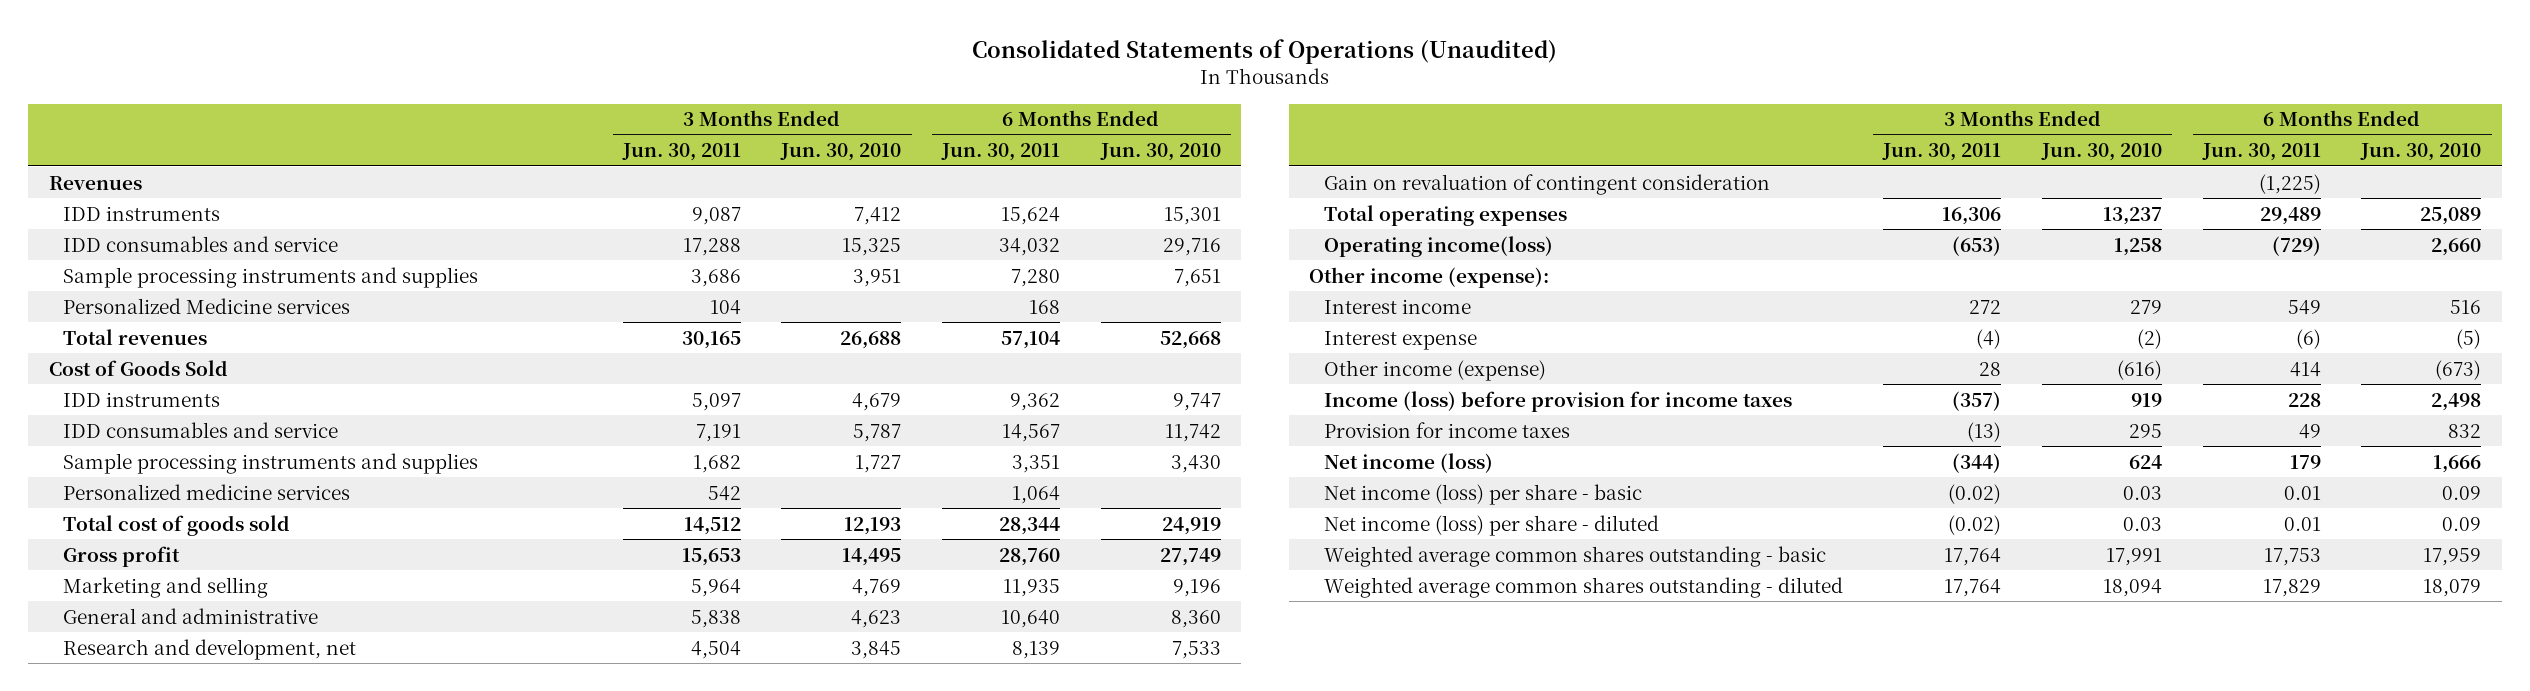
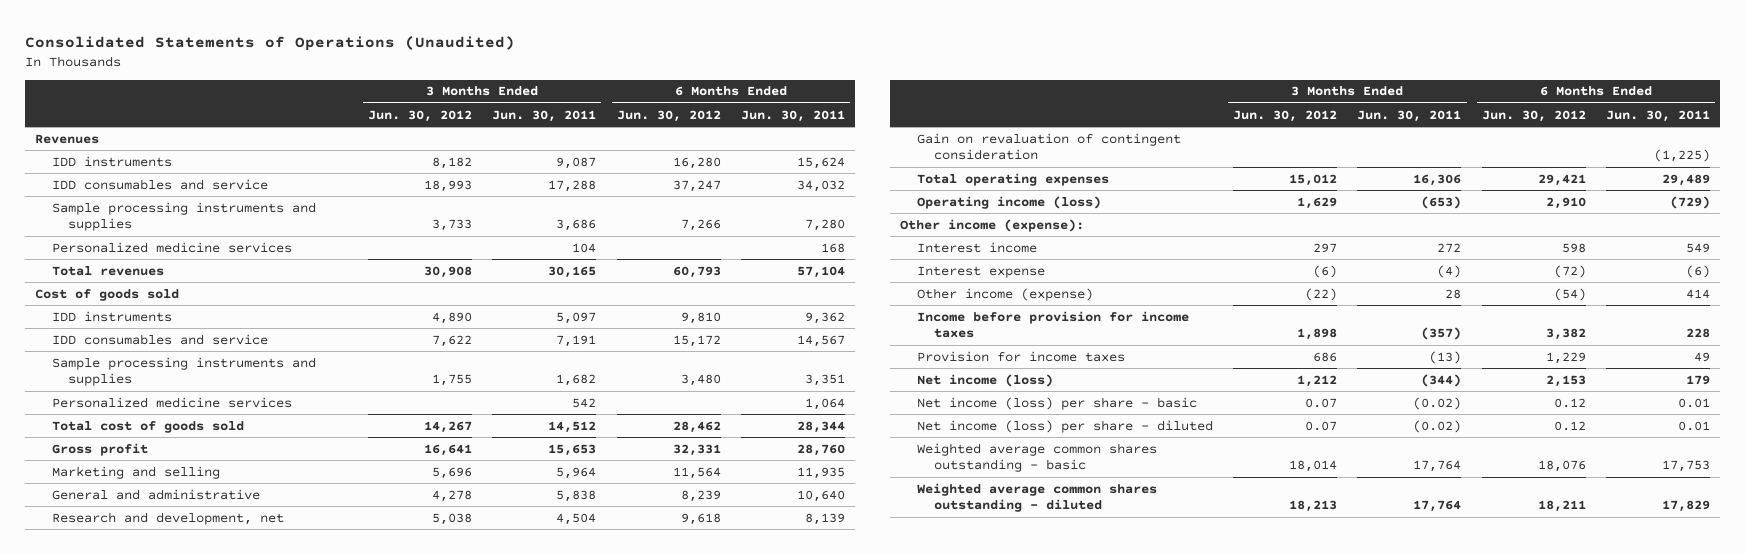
- | 3 Months Ended Jun. 30, 2011 | 3 Months Ended Jun. 30, 2010 | 6 Months Ended Jun. 30, 2011 | 6 Months Ended Jun. 30, 2010
+ | 3 Months Ended Jun. 30, 2012 | 3 Months Ended Jun. 30, 2011 | 6 Months Ended Jun. 30, 2012 | 6 Months Ended Jun. 30, 2011
- Personalized Medicine services | 104 | | 168 |
+ Personalized medicine services | | 104 | | 168
- Cost of Goods Sold
+ Cost of goods sold
- Operating income(loss) | (653) | 1,258 | (729) | 2,660
+ Operating income (loss) | 1,629 | (653) | 2,910 | (729)
- Income (loss) before provision for income taxes | (357) | 919 | 228 | 2,498
+ Income before provision for income taxes | 1,898 | (357) | 3,382 | 228

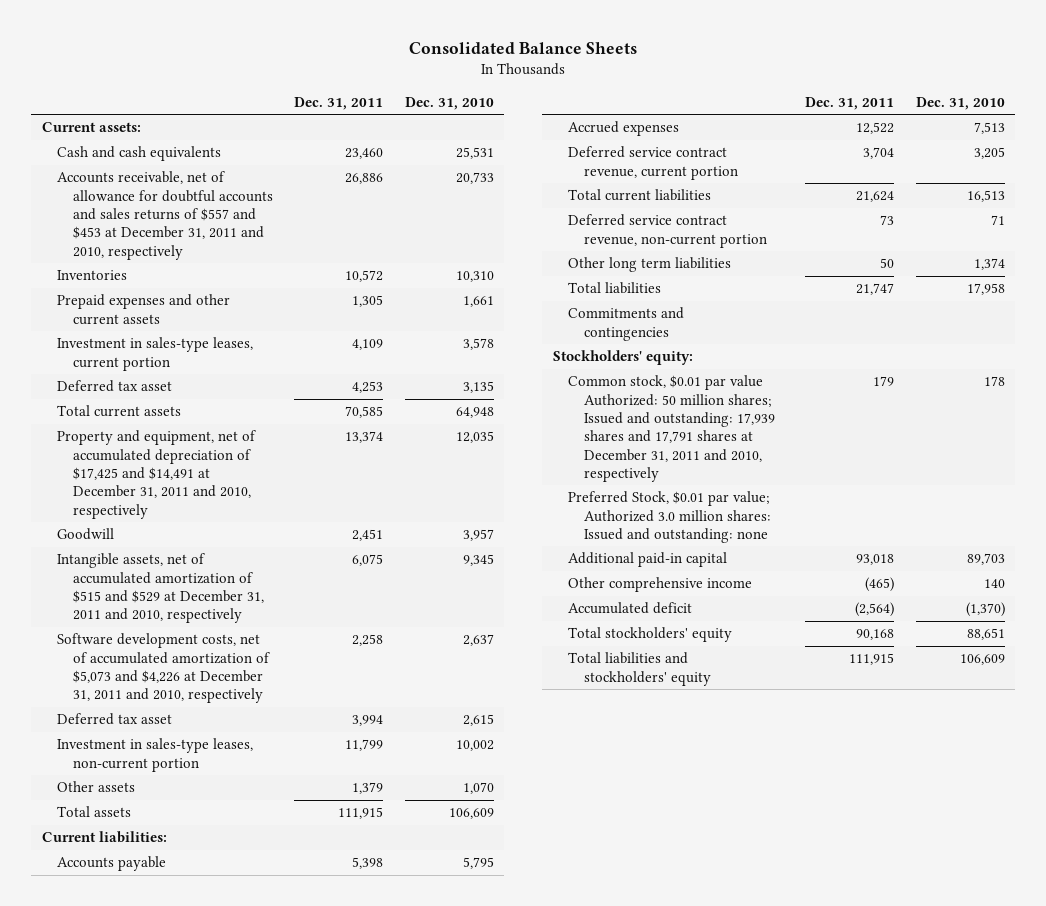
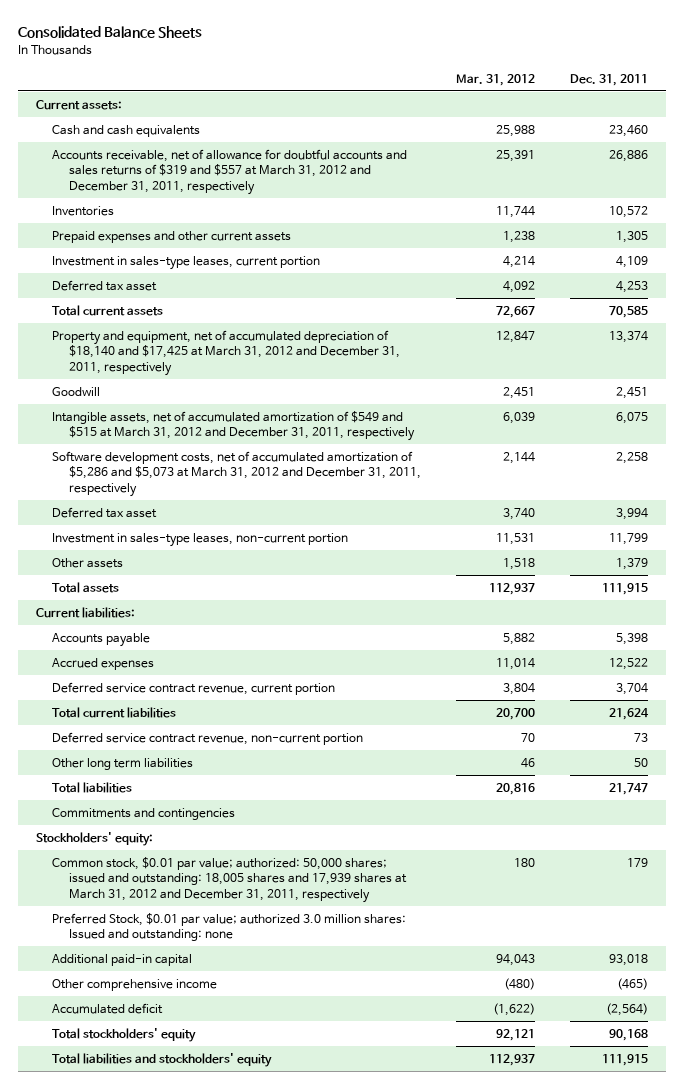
- | Dec. 31, 2011 | Dec. 31, 2010
+ | Mar. 31, 2012 | Dec. 31, 2011
- Accounts receivable, net of allowance for doubtful accounts and sales returns of $557 and $453 at December 31, 2011 and 2010, respectively | 26,886 | 20,733
+ Accounts receivable, net of allowance for doubtful accounts and sales returns of $319 and $557 at March 31, 2012 and December 31, 2011, respectively | 25,391 | 26,886
- Property and equipment, net of accumulated depreciation of $17,425 and $14,491 at December 31, 2011 and 2010, respectively | 13,374 | 12,035
+ Property and equipment, net of accumulated depreciation of $18,140 and $17,425 at March 31, 2012 and December 31, 2011, respectively | 12,847 | 13,374
- Intangible assets, net of accumulated amortization of $515 and $529 at December 31, 2011 and 2010, respectively | 6,075 | 9,345
- Software development costs, net of accumulated amortization of $5,073 and $4,226 at December 31, 2011 and 2010, respectively | 2,258 | 2,637
+ Intangible assets, net of accumulated amortization of $549 and $515 at March 31, 2012 and December 31, 2011, respectively | 6,039 | 6,075
+ Software development costs, net of accumulated amortization of $5,286 and $5,073 at March 31, 2012 and December 31, 2011, respectively | 2,144 | 2,258
- Common stock, $0.01 par value Authorized: 50 million shares; Issued and outstanding: 17,939 shares and 17,791 shares at December 31, 2011 and 2010, respectively | 179 | 178
- Preferred Stock, $0.01 par value; Authorized 3.0 million shares: Issued and outstanding: none
+ Common stock, $0.01 par value; authorized: 50,000 shares; issued and outstanding: 18,005 shares and 17,939 shares at March 31, 2012 and December 31, 2011, respectively | 180 | 179
+ Preferred Stock, $0.01 par value; authorized 3.0 million shares: Issued and outstanding: none

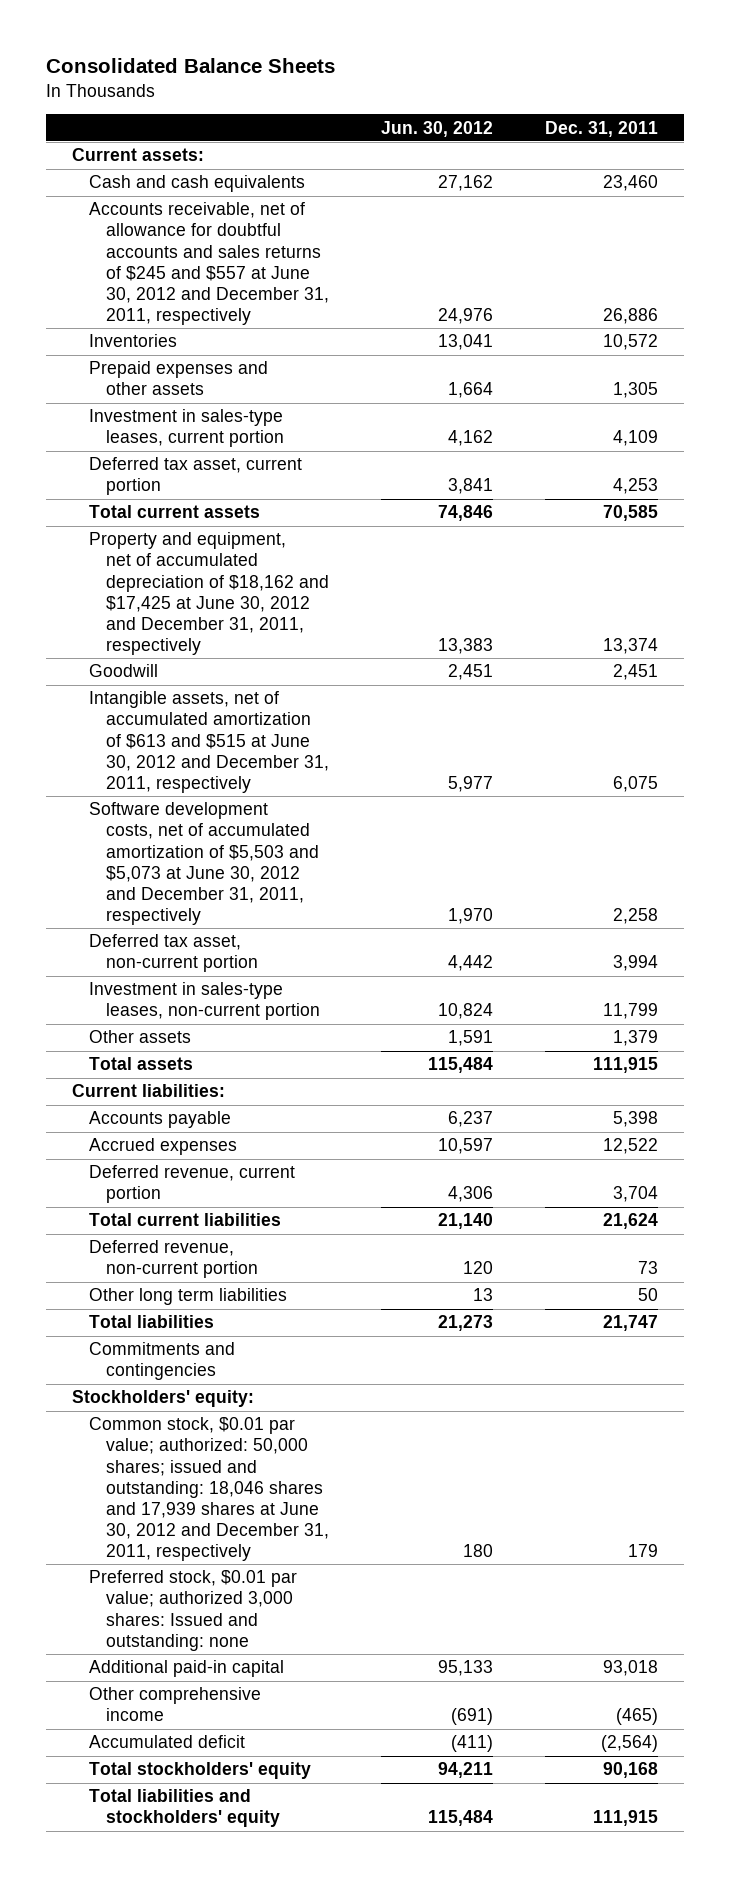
- | Mar. 31, 2012 | Dec. 31, 2011
+ | Jun. 30, 2012 | Dec. 31, 2011
- Accounts receivable, net of allowance for doubtful accounts and sales returns of $319 and $557 at March 31, 2012 and December 31, 2011, respectively | 25,391 | 26,886
+ Accounts receivable, net of allowance for doubtful accounts and sales returns of $245 and $557 at June 30, 2012 and December 31, 2011, respectively | 24,976 | 26,886
- Prepaid expenses and other current assets | 1,238 | 1,305
+ Prepaid expenses and other assets | 1,664 | 1,305
- Deferred tax asset | 4,092 | 4,253
+ Deferred tax asset, current portion | 3,841 | 4,253
- Property and equipment, net of accumulated depreciation of $18,140 and $17,425 at March 31, 2012 and December 31, 2011, respectively | 12,847 | 13,374
+ Property and equipment, net of accumulated depreciation of $18,162 and $17,425 at June 30, 2012 and December 31, 2011, respectively | 13,383 | 13,374
- Intangible assets, net of accumulated amortization of $549 and $515 at March 31, 2012 and December 31, 2011, respectively | 6,039 | 6,075
- Software development costs, net of accumulated amortization of $5,286 and $5,073 at March 31, 2012 and December 31, 2011, respectively | 2,144 | 2,258
- Deferred tax asset | 3,740 | 3,994
+ Intangible assets, net of accumulated amortization of $613 and $515 at June 30, 2012 and December 31, 2011, respectively | 5,977 | 6,075
+ Software development costs, net of accumulated amortization of $5,503 and $5,073 at June 30, 2012 and December 31, 2011, respectively | 1,970 | 2,258
+ Deferred tax asset, non-current portion | 4,442 | 3,994
- Deferred service contract revenue, current portion | 3,804 | 3,704
+ Deferred revenue, current portion | 4,306 | 3,704
- Deferred service contract revenue, non-current portion | 70 | 73
+ Deferred revenue, non-current portion | 120 | 73
- Common stock, $0.01 par value; authorized: 50,000 shares; issued and outstanding: 18,005 shares and 17,939 shares at March 31, 2012 and December 31, 2011, respectively | 180 | 179
- Preferred Stock, $0.01 par value; authorized 3.0 million shares: Issued and outstanding: none
+ Common stock, $0.01 par value; authorized: 50,000 shares; issued and outstanding: 18,046 shares and 17,939 shares at June 30, 2012 and December 31, 2011, respectively | 180 | 179
+ Preferred stock, $0.01 par value; authorized 3,000 shares: Issued and outstanding: none

